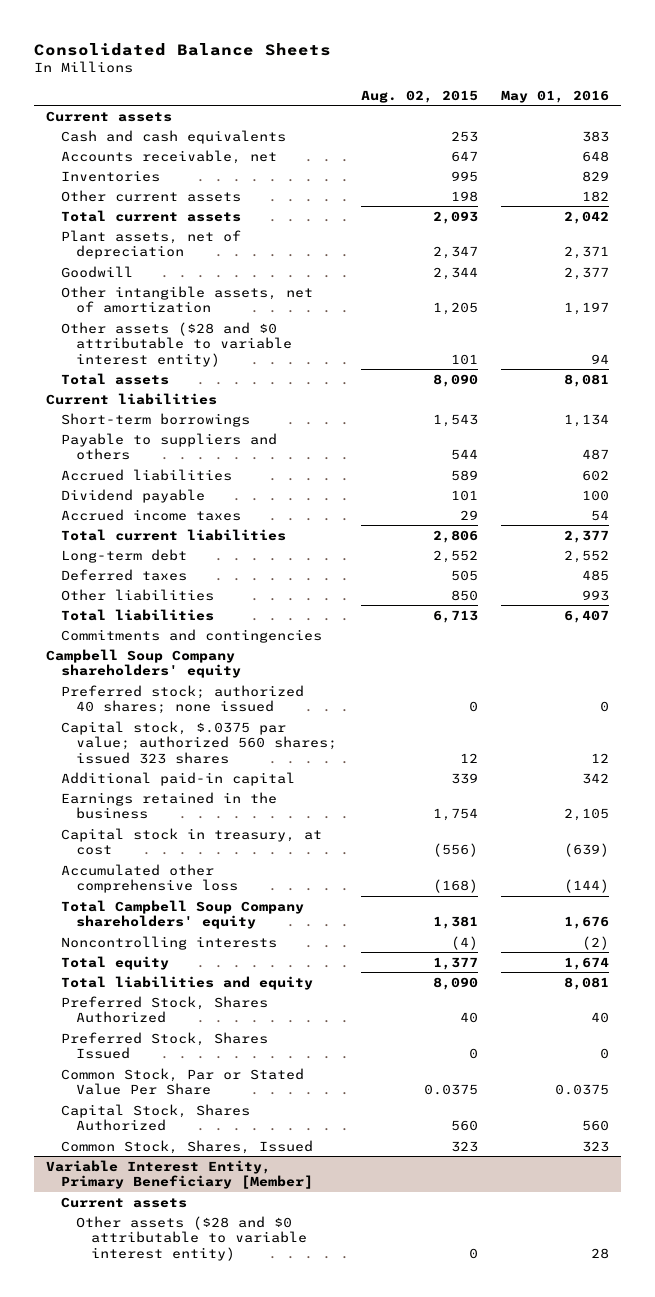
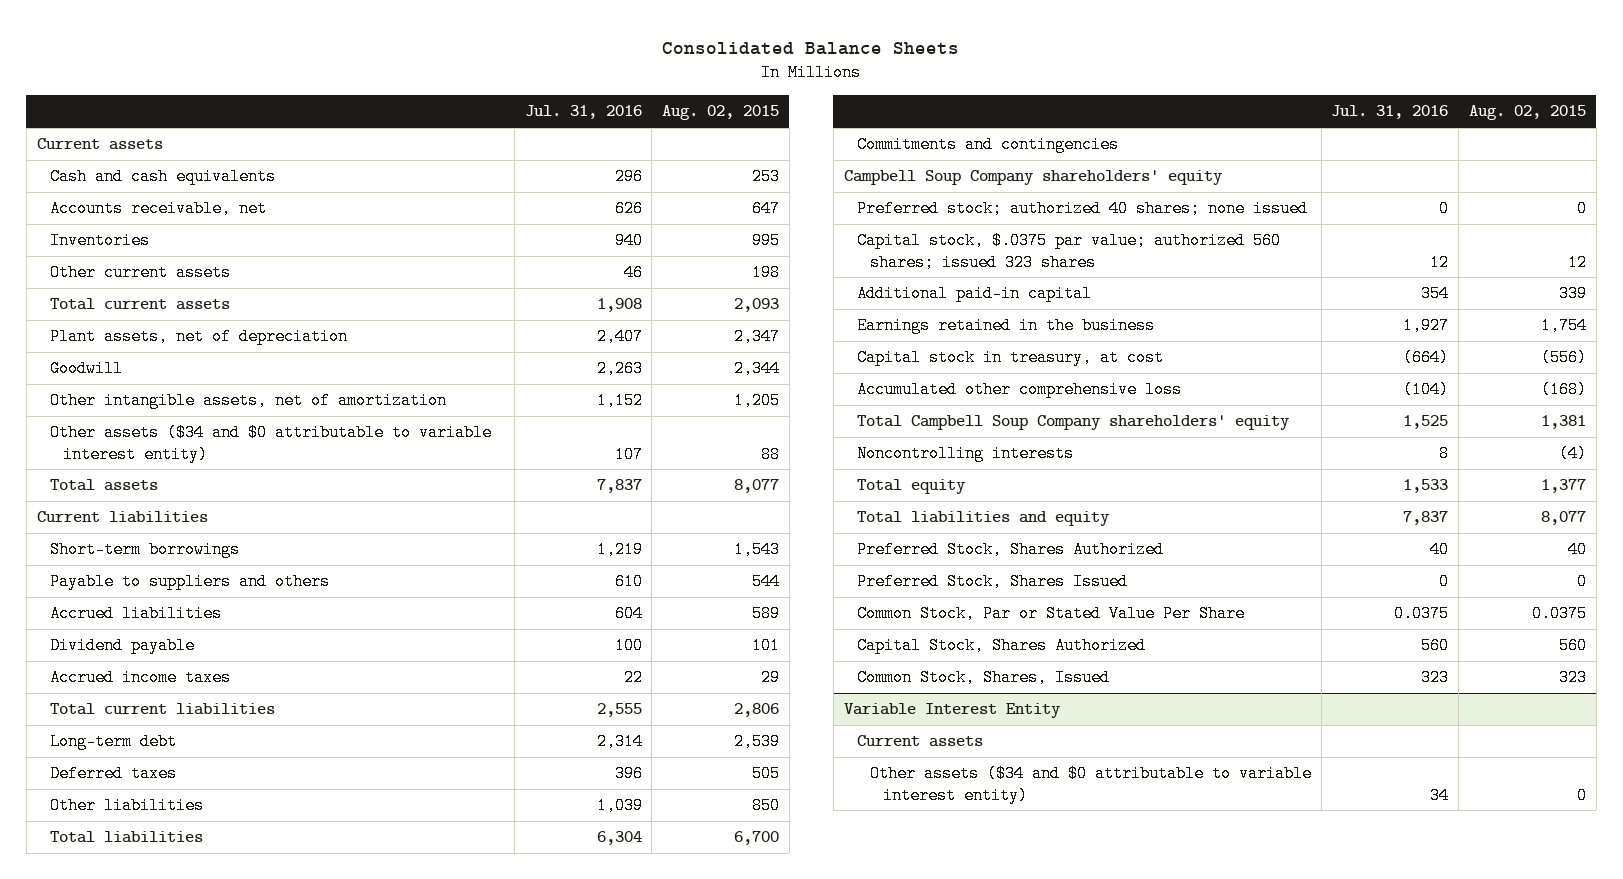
- | Aug. 02, 2015 | May 01, 2016
+ | Jul. 31, 2016 | Aug. 02, 2015
- Other assets ($28 and $0 attributable to variable interest entity) | 101 | 94
- Total assets | 8,090 | 8,081
+ Other assets ($34 and $0 attributable to variable interest entity) | 107 | 88
+ Total assets | 7,837 | 8,077
- Long-term debt | 2,552 | 2,552
+ Long-term debt | 2,314 | 2,539
- Total liabilities | 6,713 | 6,407
+ Total liabilities | 6,304 | 6,700
- Total liabilities and equity | 8,090 | 8,081
+ Total liabilities and equity | 7,837 | 8,077
- Variable Interest Entity, Primary Beneficiary [Member]
+ Variable Interest Entity
- Other assets ($28 and $0 attributable to variable interest entity) | 0 | 28
+ Other assets ($34 and $0 attributable to variable interest entity) | 34 | 0

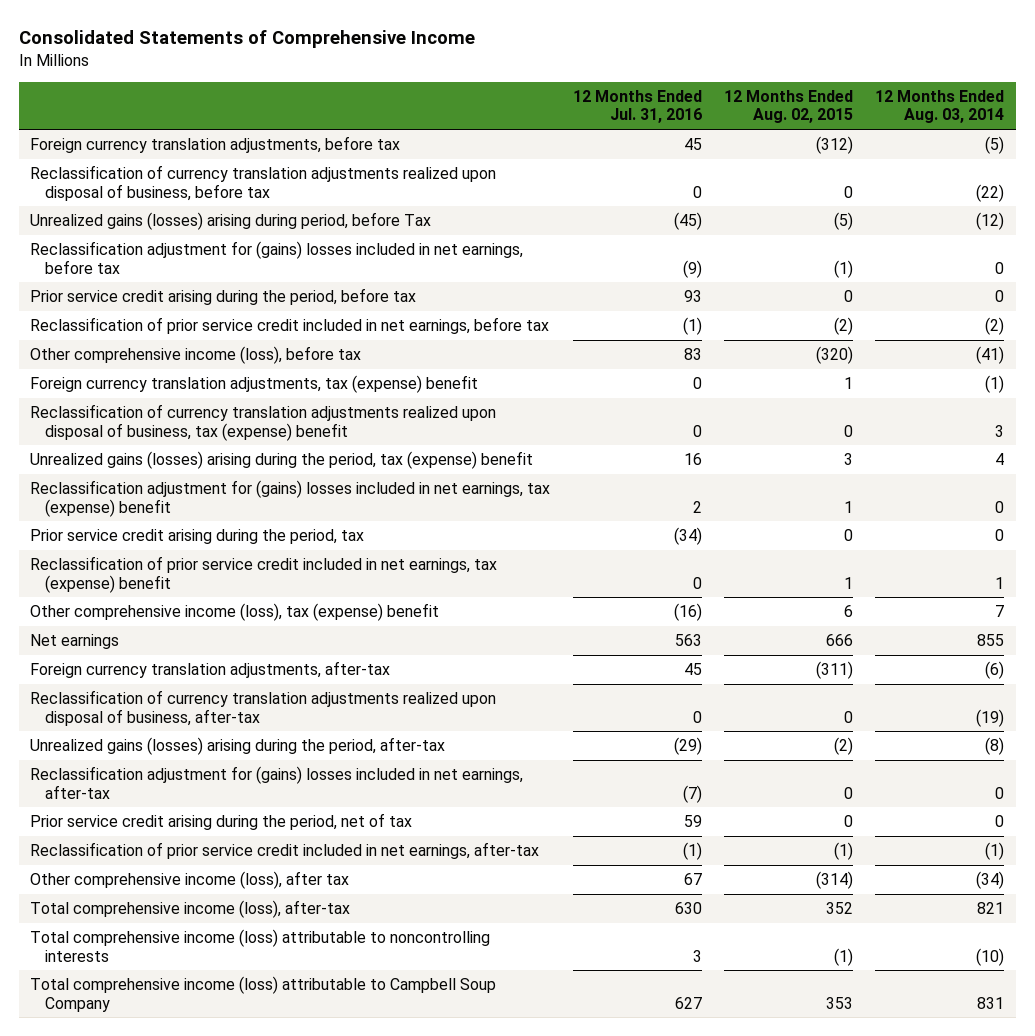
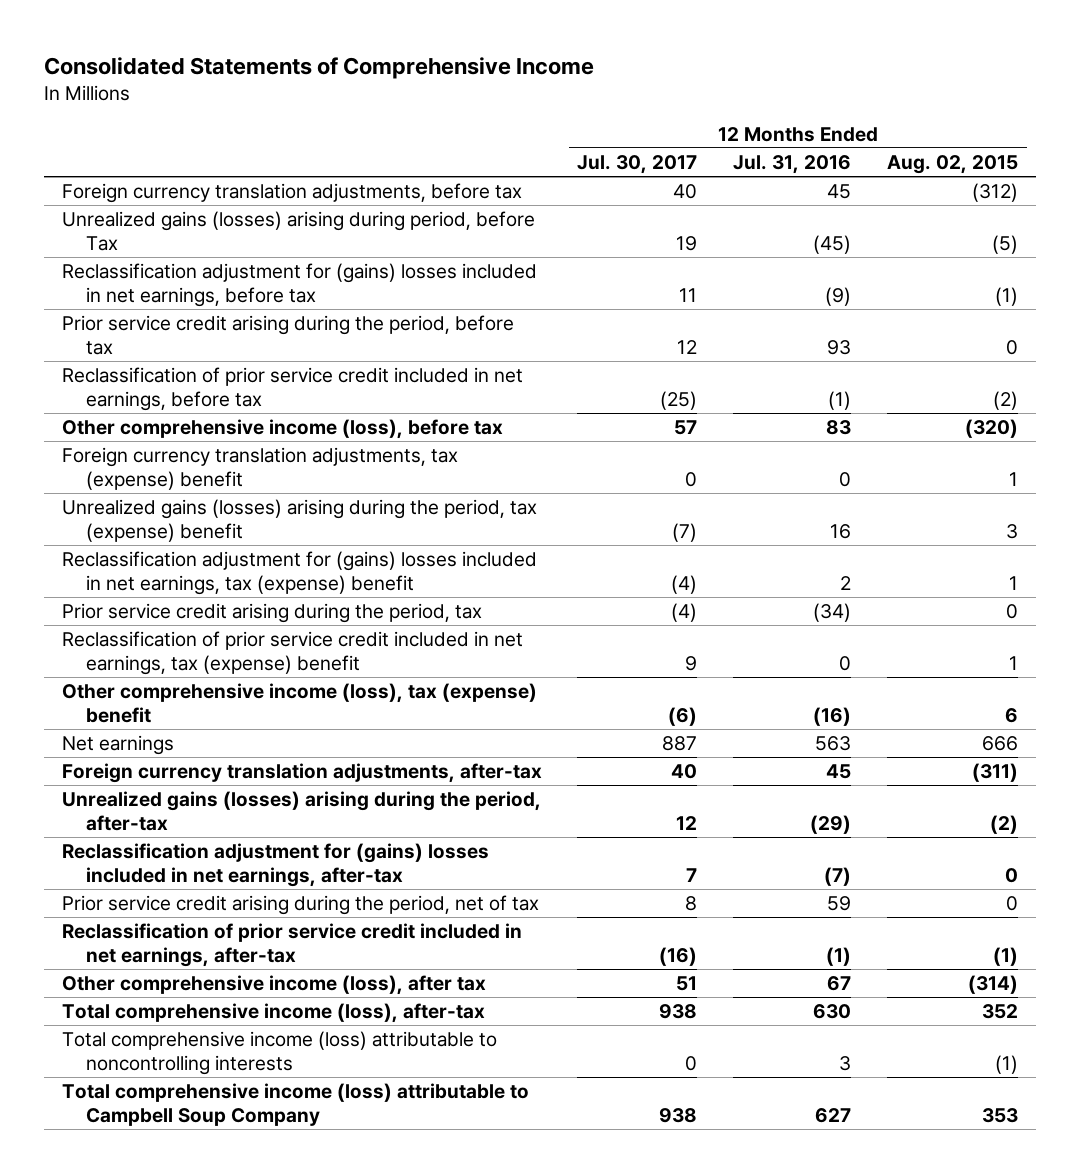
- | 12 Months Ended Jul. 31, 2016 | 12 Months Ended Aug. 02, 2015 | 12 Months Ended Aug. 03, 2014
+ | 12 Months Ended Jul. 30, 2017 | 12 Months Ended Jul. 31, 2016 | 12 Months Ended Aug. 02, 2015
- Reclassification of currency translation adjustments realized upon disposal of business, before tax | 0 | 0 | (22)
- Reclassification of currency translation adjustments realized upon disposal of business, tax (expense) benefit | 0 | 0 | 3
- Reclassification of currency translation adjustments realized upon disposal of business, after-tax | 0 | 0 | (19)

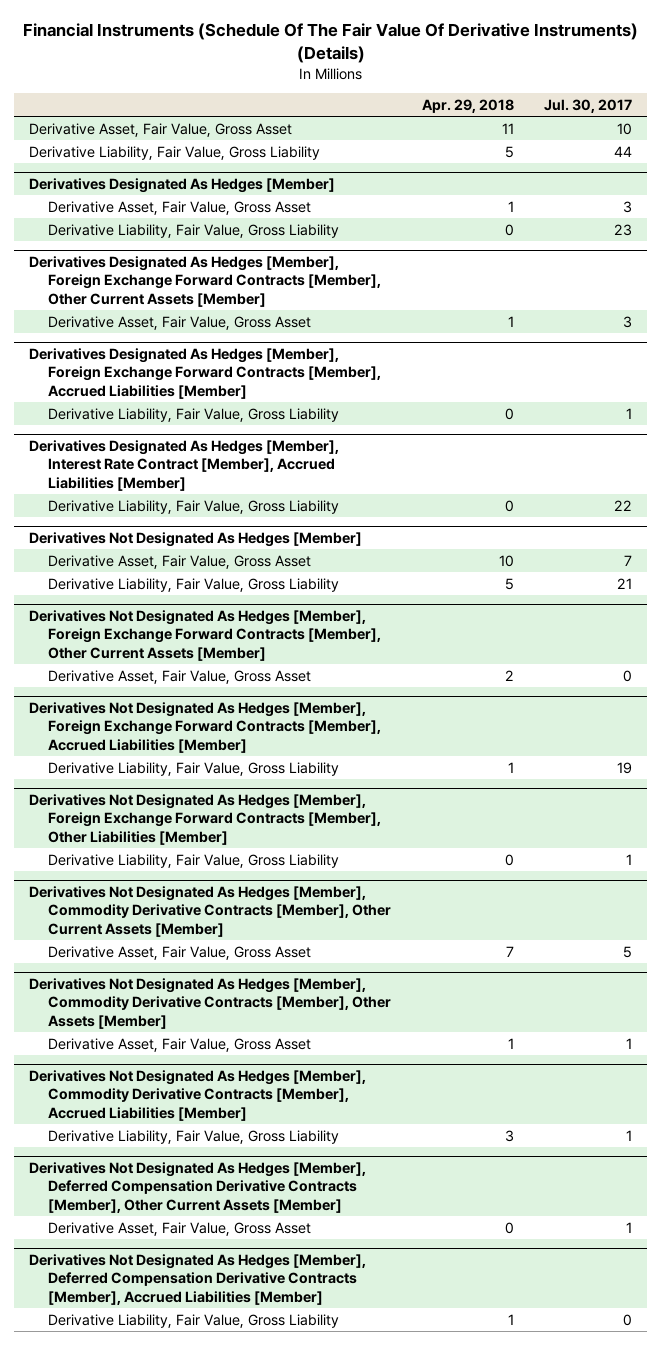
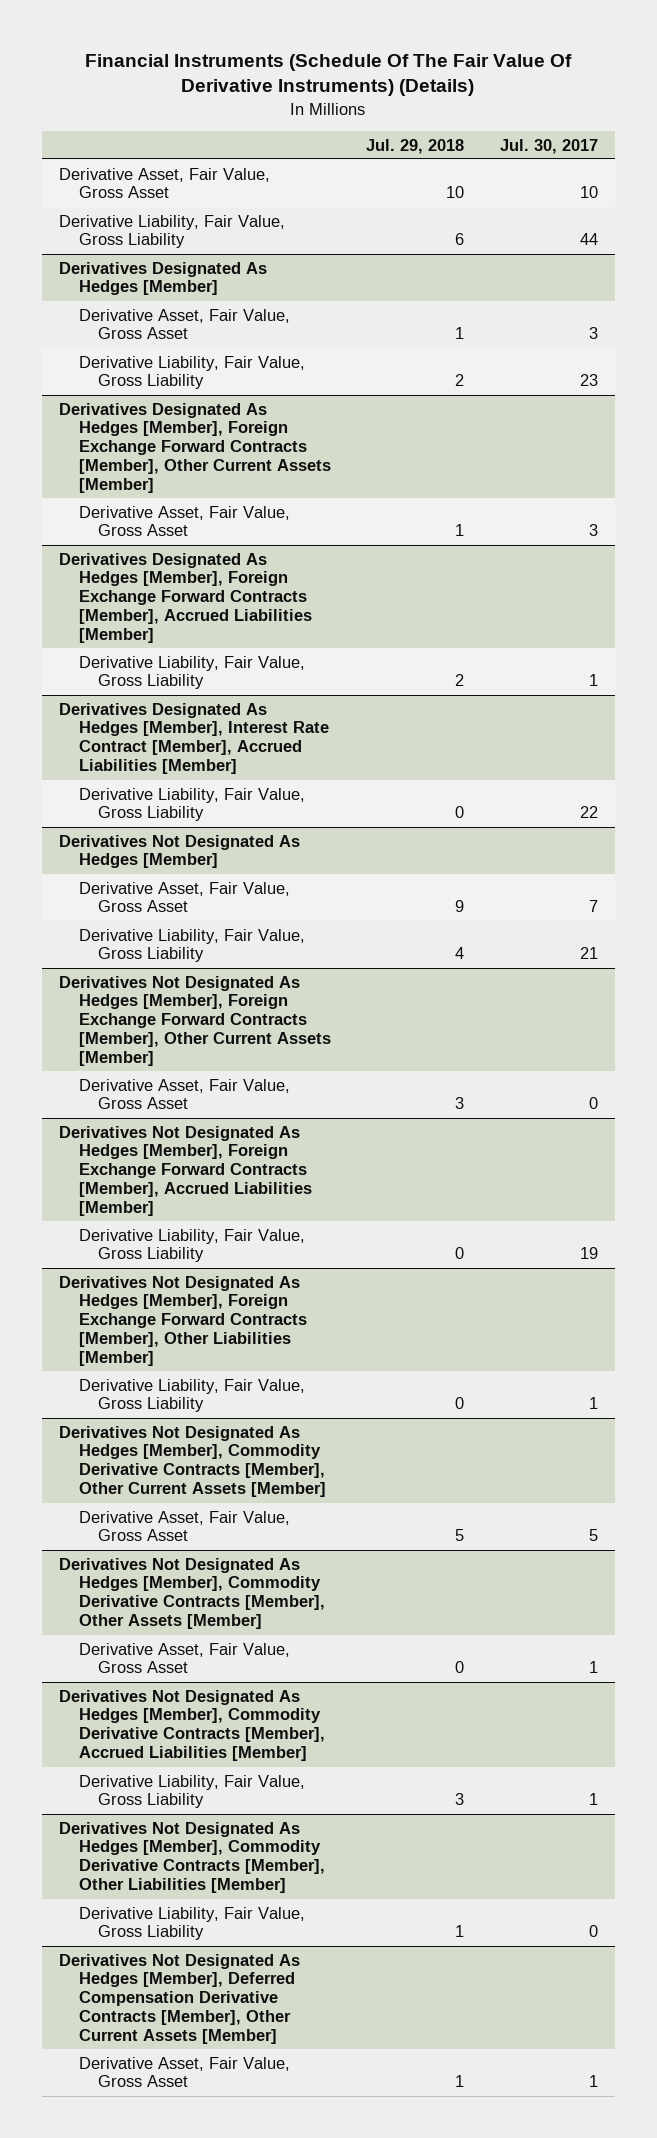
- | Apr. 29, 2018 | Jul. 30, 2017
+ | Jul. 29, 2018 | Jul. 30, 2017
+ Derivatives Not Designated As Hedges [Member], Commodity Derivative Contracts [Member], Other Liabilities [Member]
+ Derivative Liability, Fair Value, Gross Liability | 1 | 0
- Derivatives Not Designated As Hedges [Member], Deferred Compensation Derivative Contracts [Member], Accrued Liabilities [Member]
- Derivative Liability, Fair Value, Gross Liability | 1 | 0

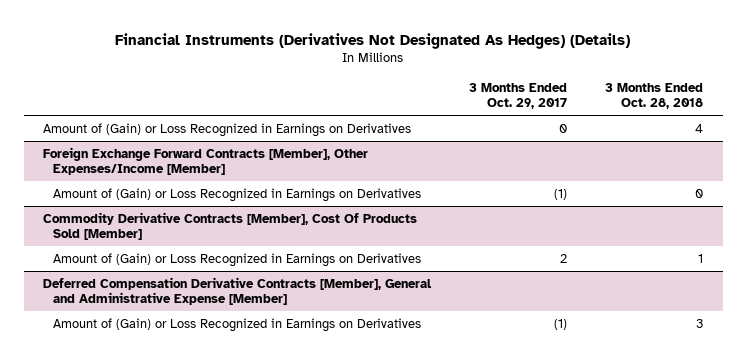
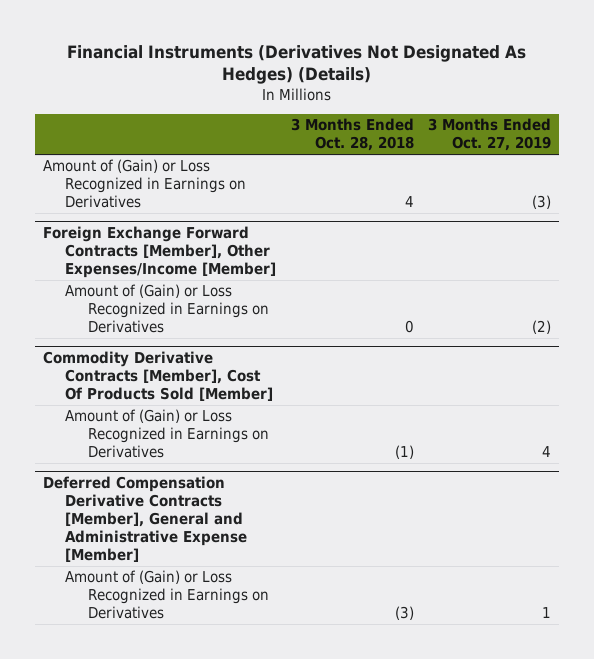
- | 3 Months Ended Oct. 29, 2017 | 3 Months Ended Oct. 28, 2018
+ | 3 Months Ended Oct. 28, 2018 | 3 Months Ended Oct. 27, 2019
@ Commodity Derivative Contracts [Member], Cost Of Products Sold [Member]
- Amount of (Gain) or Loss Recognized in Earnings on Derivatives | 2 | 1
+ Amount of (Gain) or Loss Recognized in Earnings on Derivatives | (1) | 4
@ Deferred Compensation Derivative Contracts [Member], General and Administrative Expense [Member]
- Amount of (Gain) or Loss Recognized in Earnings on Derivatives | (1) | 3
+ Amount of (Gain) or Loss Recognized in Earnings on Derivatives | (3) | 1

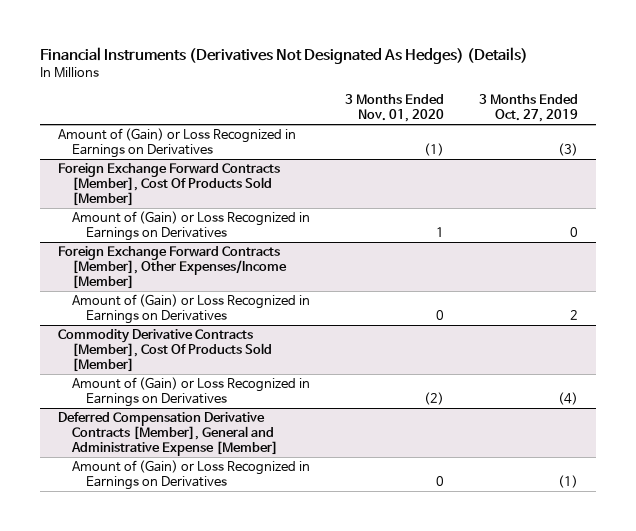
- | 3 Months Ended Oct. 28, 2018 | 3 Months Ended Oct. 27, 2019
+ | 3 Months Ended Nov. 01, 2020 | 3 Months Ended Oct. 27, 2019
+ Foreign Exchange Forward Contracts [Member], Cost Of Products Sold [Member]
+ Amount of (Gain) or Loss Recognized in Earnings on Derivatives | 1 | 0
@ Foreign Exchange Forward Contracts [Member], Other Expenses/Income [Member]
- Amount of (Gain) or Loss Recognized in Earnings on Derivatives | 0 | (2)
+ Amount of (Gain) or Loss Recognized in Earnings on Derivatives | 0 | 2
@ Commodity Derivative Contracts [Member], Cost Of Products Sold [Member]
- Amount of (Gain) or Loss Recognized in Earnings on Derivatives | (1) | 4
+ Amount of (Gain) or Loss Recognized in Earnings on Derivatives | (2) | (4)
@ Deferred Compensation Derivative Contracts [Member], General and Administrative Expense [Member]
- Amount of (Gain) or Loss Recognized in Earnings on Derivatives | (3) | 1
+ Amount of (Gain) or Loss Recognized in Earnings on Derivatives | 0 | (1)

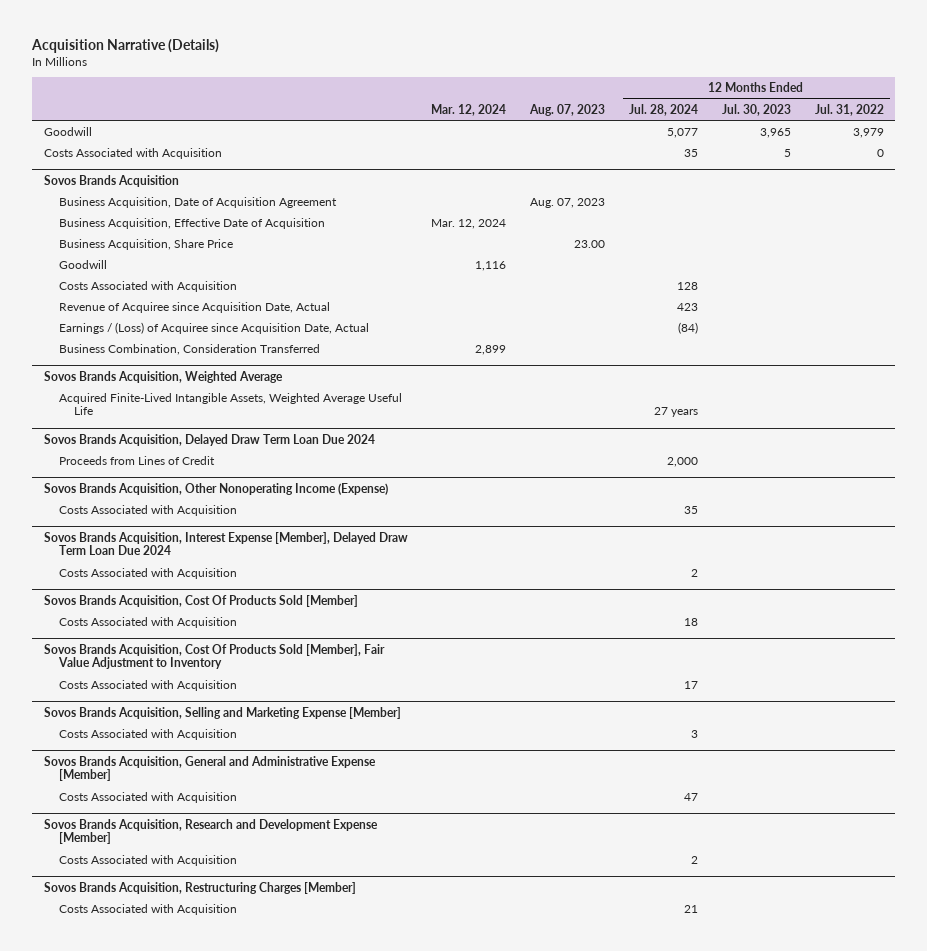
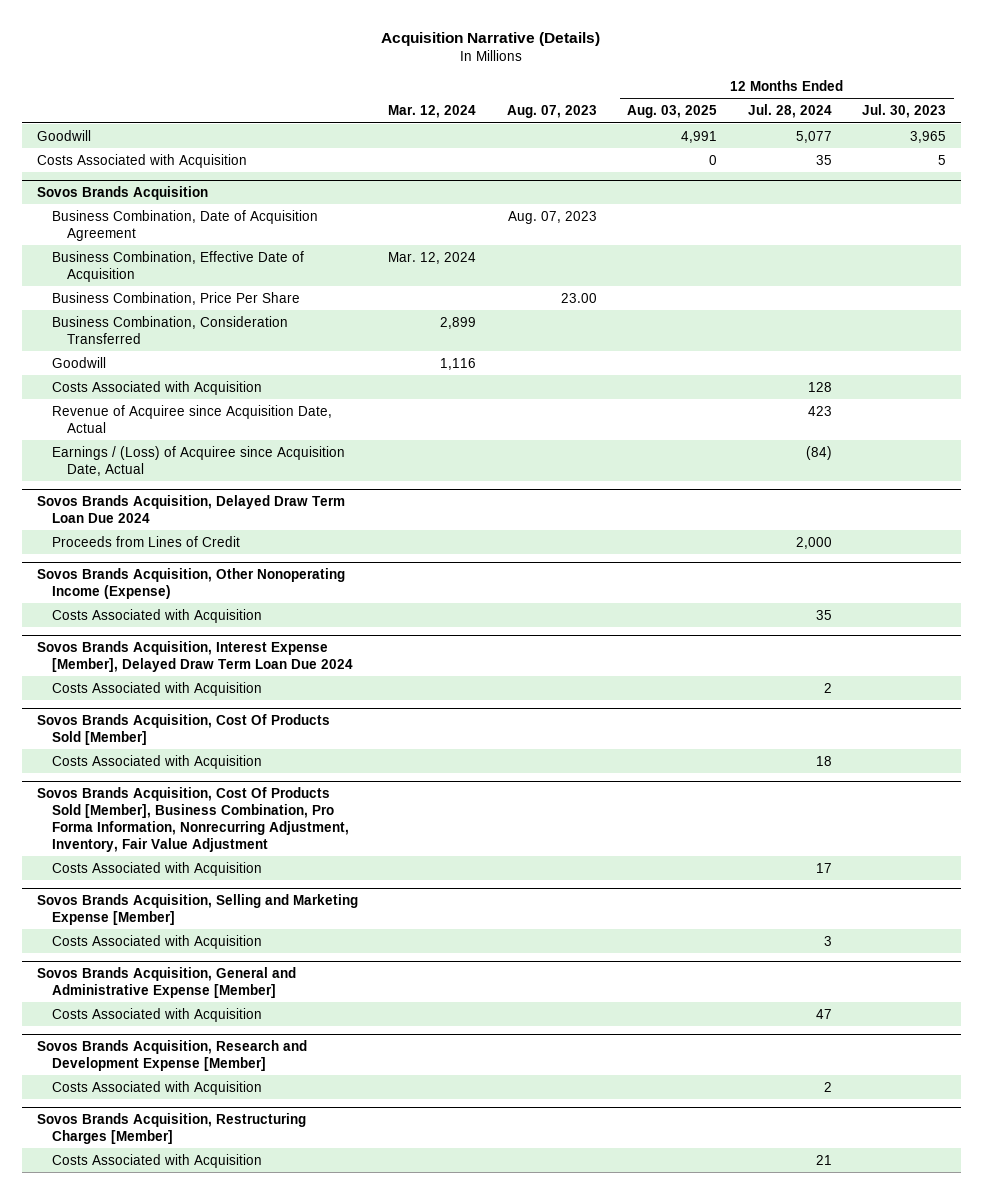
- | Mar. 12, 2024 | Aug. 07, 2023 | 12 Months Ended Jul. 28, 2024 | 12 Months Ended Jul. 30, 2023 | 12 Months Ended Jul. 31, 2022
+ | Mar. 12, 2024 | Aug. 07, 2023 | 12 Months Ended Aug. 03, 2025 | 12 Months Ended Jul. 28, 2024 | 12 Months Ended Jul. 30, 2023
@ Sovos Brands Acquisition
- Business Acquisition, Date of Acquisition Agreement | | Aug. 07, 2023 | | |
- Business Acquisition, Effective Date of Acquisition | Mar. 12, 2024 | | | |
- Business Acquisition, Share Price | | 23.00 | | |
+ Business Combination, Date of Acquisition Agreement | | Aug. 07, 2023 | | |
+ Business Combination, Effective Date of Acquisition | Mar. 12, 2024 | | | |
+ Business Combination, Price Per Share | | 23.00 | | |
moved up: Business Combination, Consideration Transferred | 2,899 | | | |
- Sovos Brands Acquisition, Weighted Average
- Acquired Finite-Lived Intangible Assets, Weighted Average Useful Life | | | 27 years | |
- Sovos Brands Acquisition, Cost Of Products Sold [Member], Fair Value Adjustment to Inventory
+ Sovos Brands Acquisition, Cost Of Products Sold [Member], Business Combination, Pro Forma Information, Nonrecurring Adjustment, Inventory, Fair Value Adjustment

